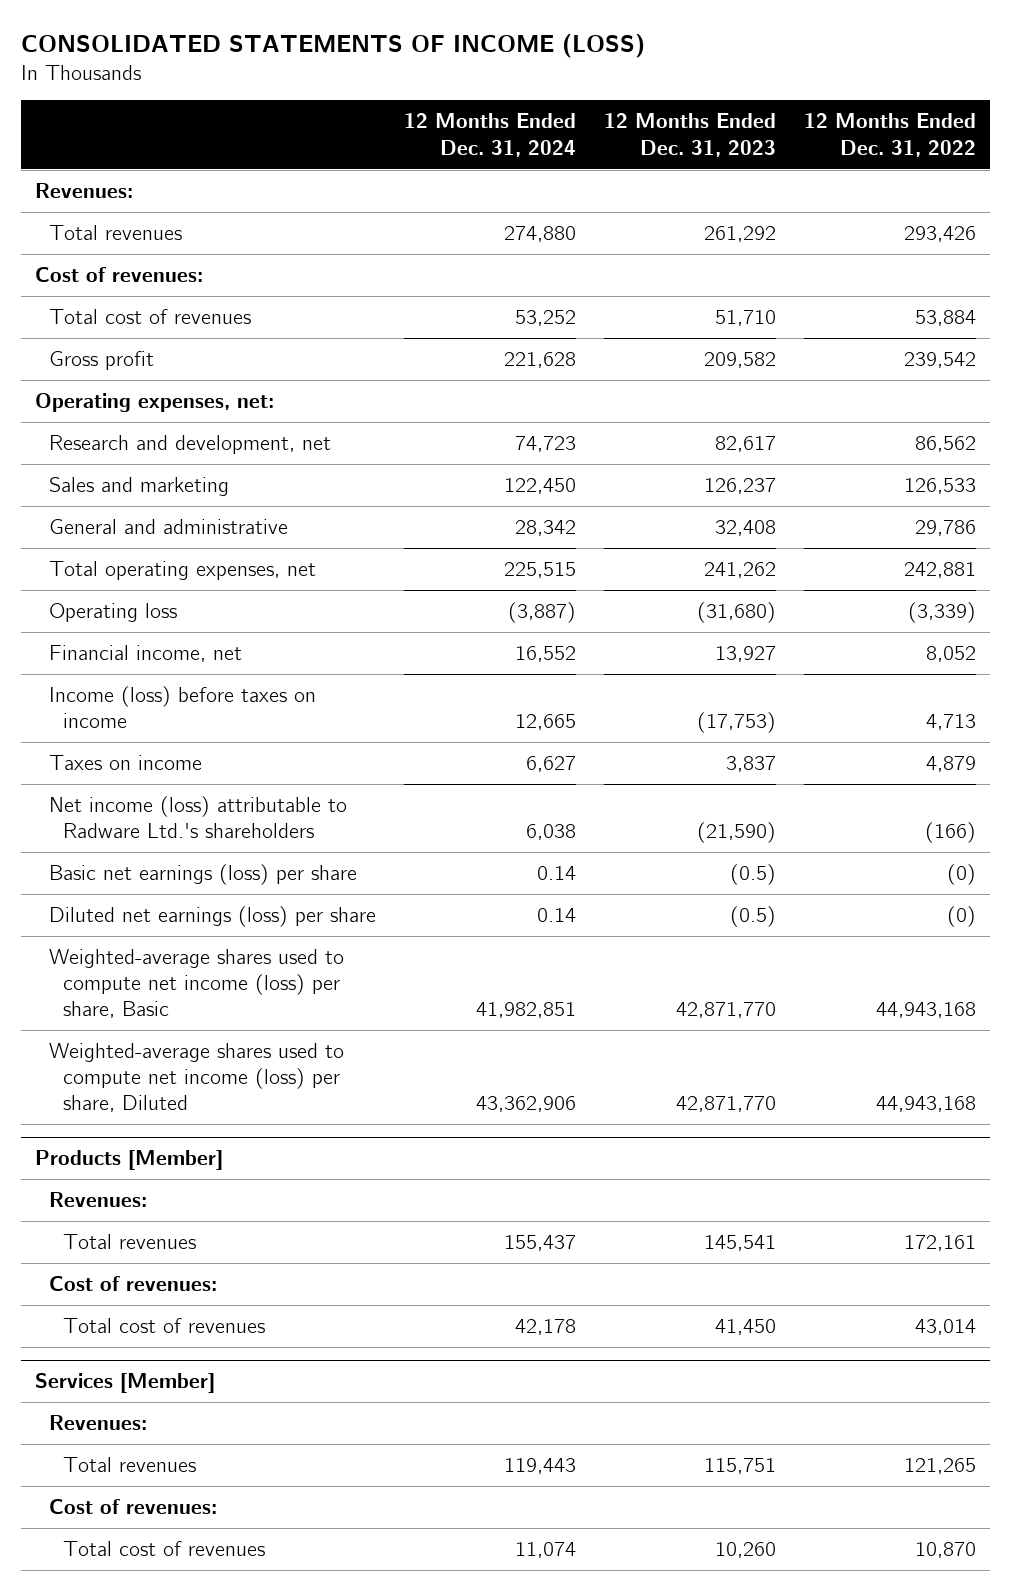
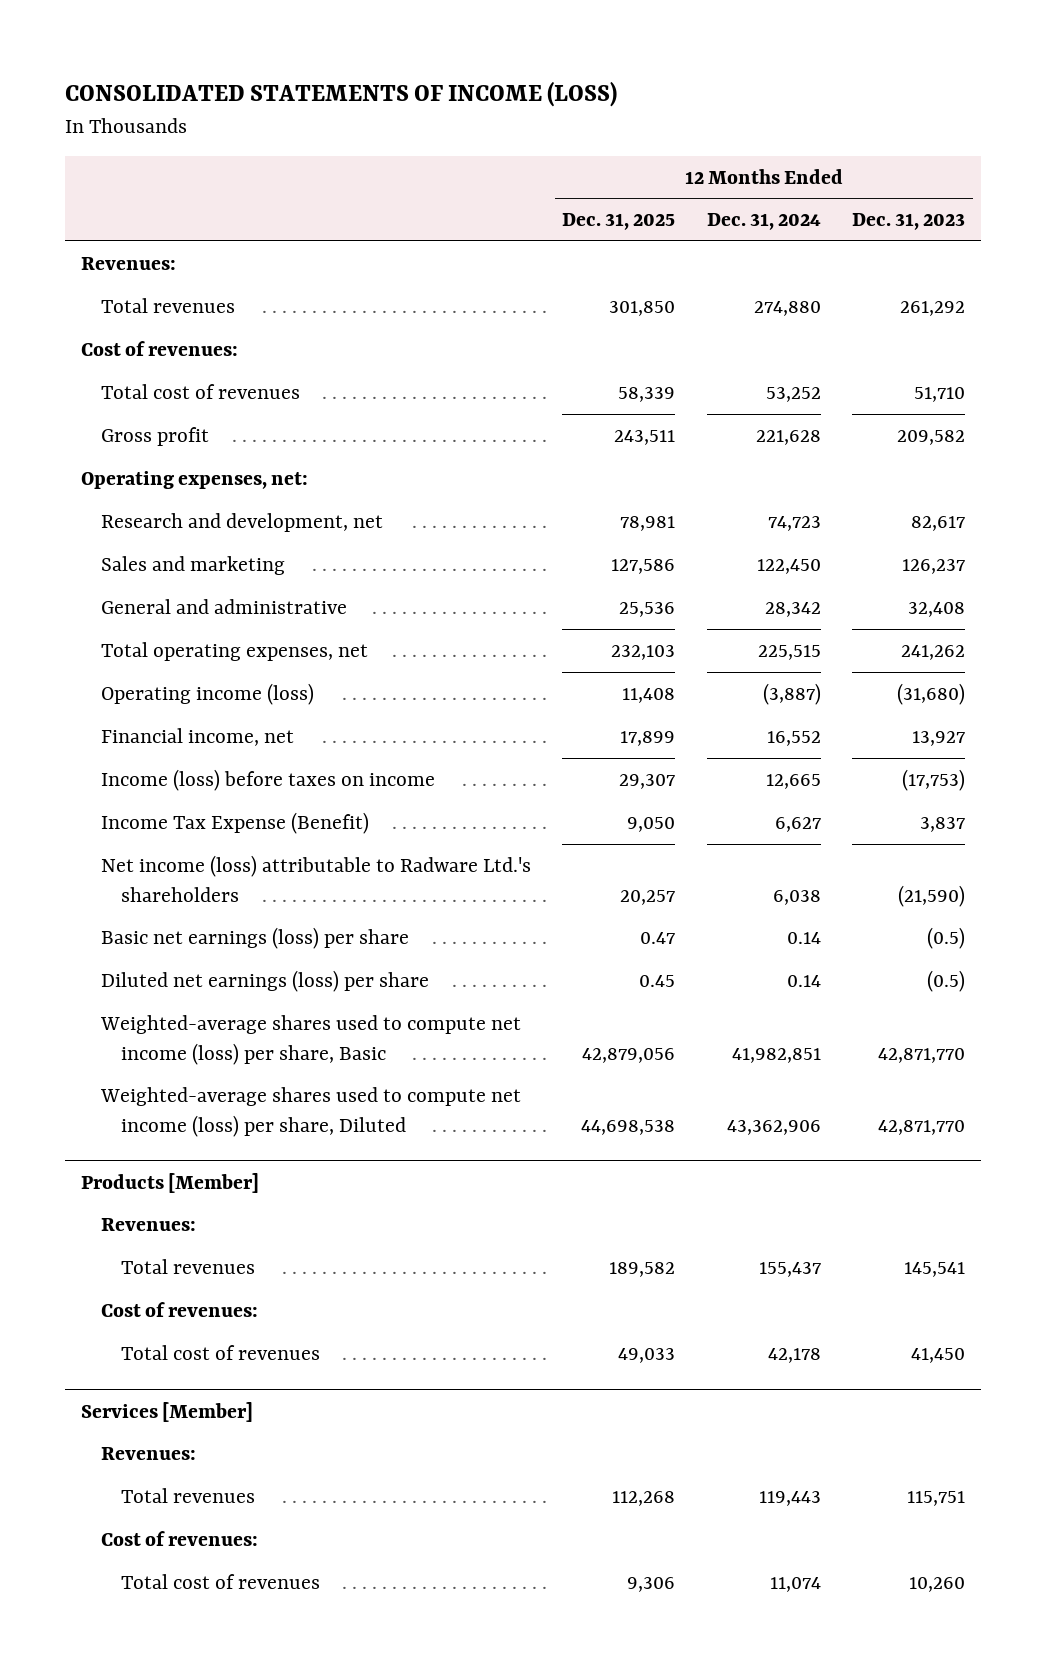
- | 12 Months Ended Dec. 31, 2024 | 12 Months Ended Dec. 31, 2023 | 12 Months Ended Dec. 31, 2022
+ | 12 Months Ended Dec. 31, 2025 | 12 Months Ended Dec. 31, 2024 | 12 Months Ended Dec. 31, 2023
- Operating loss | (3,887) | (31,680) | (3,339)
+ Operating income (loss) | 11,408 | (3,887) | (31,680)
- Taxes on income | 6,627 | 3,837 | 4,879
+ Income Tax Expense (Benefit) | 9,050 | 6,627 | 3,837

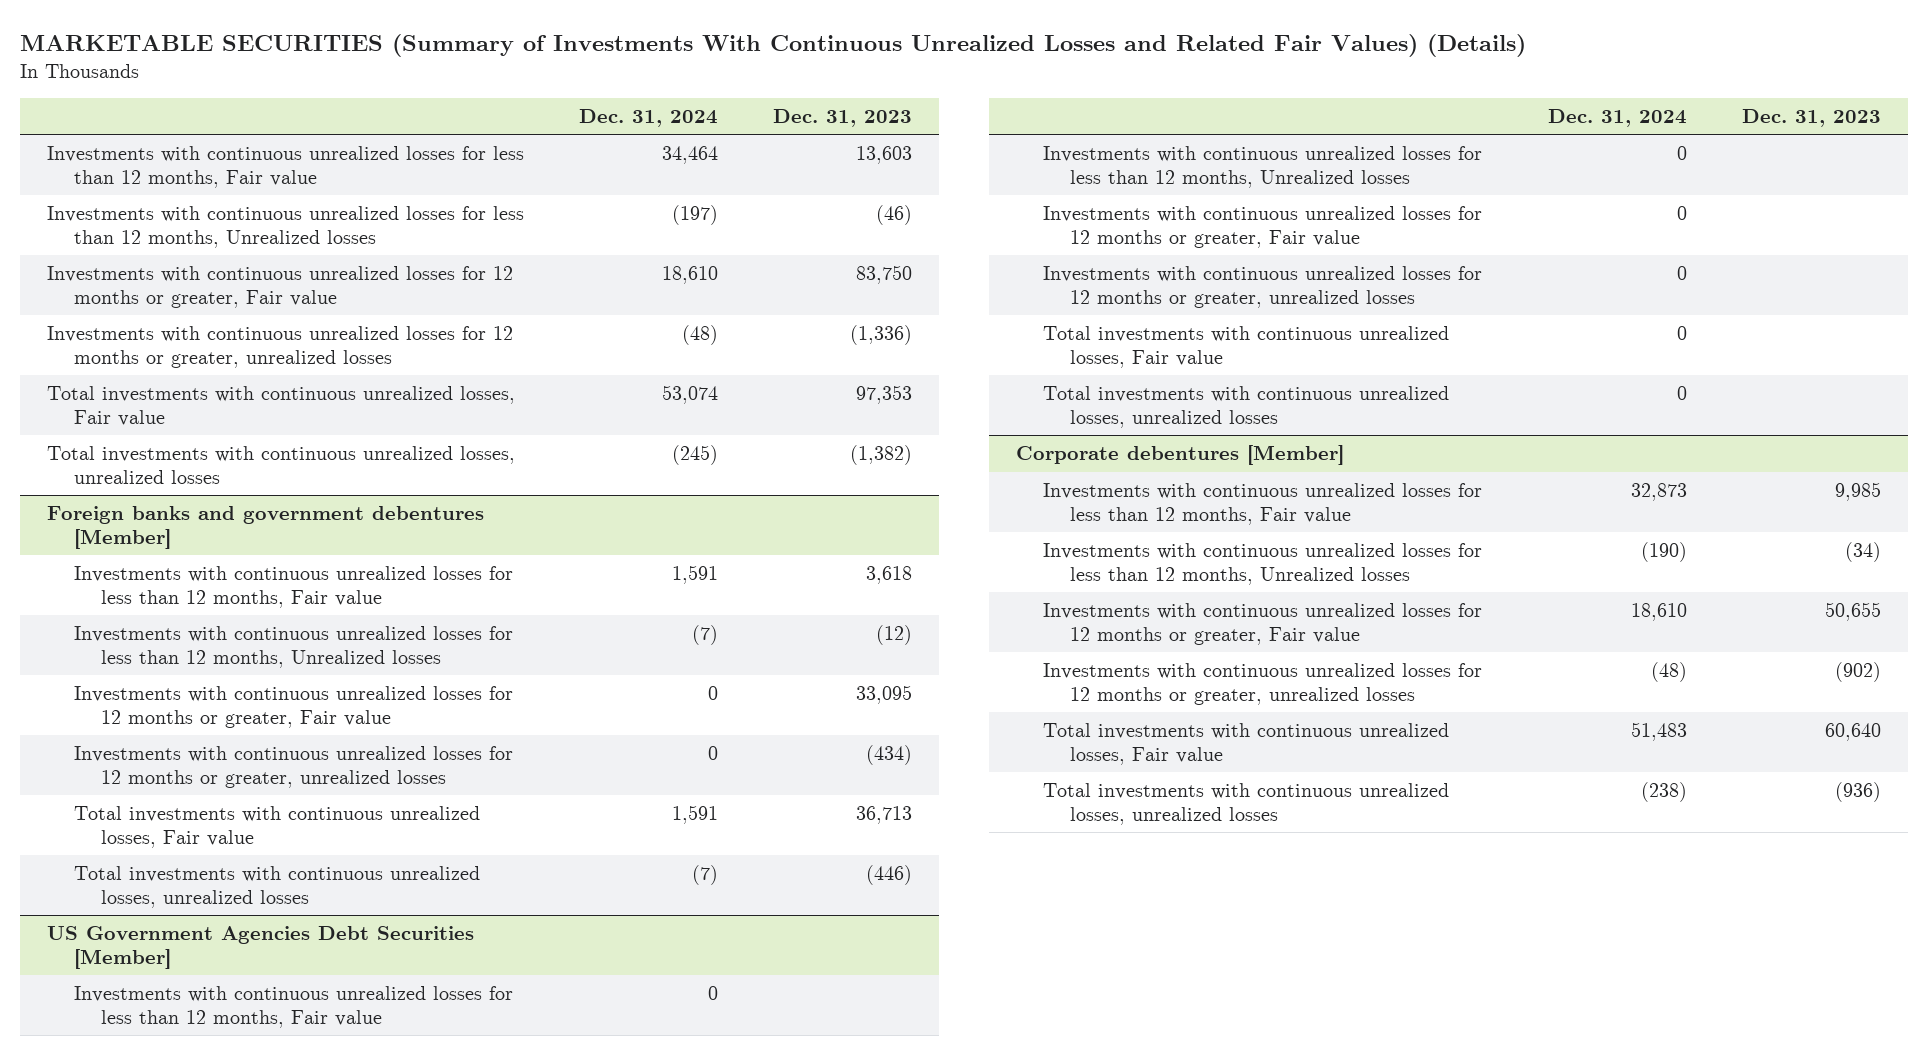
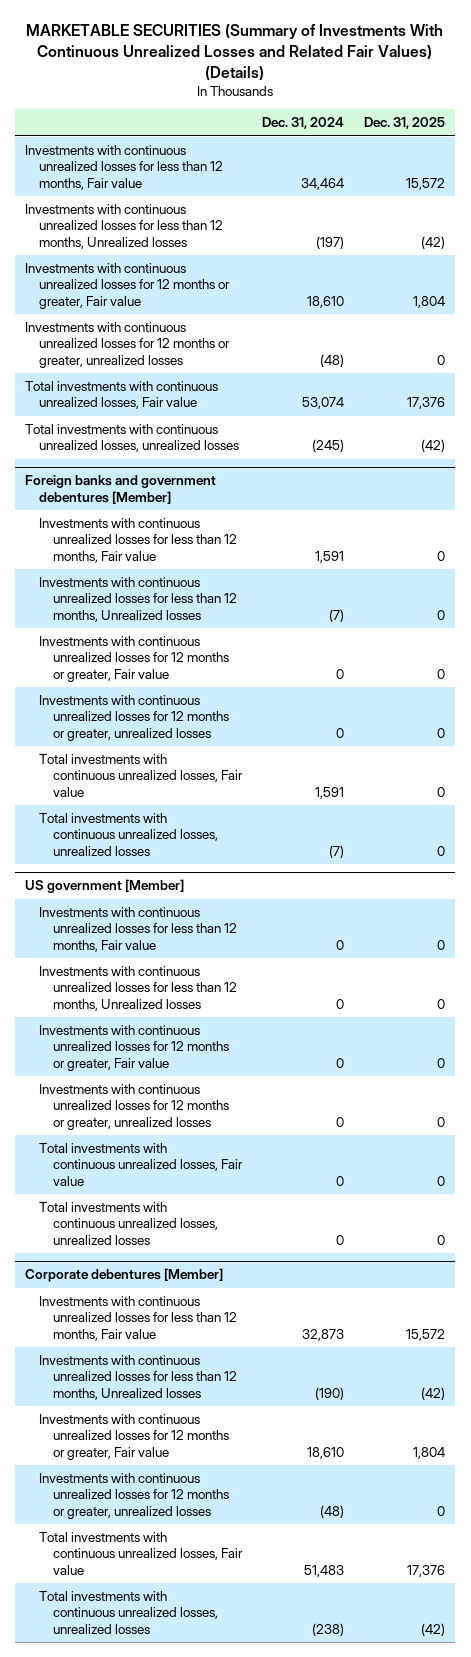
- | Dec. 31, 2024 | Dec. 31, 2023
+ | Dec. 31, 2024 | Dec. 31, 2025
- US Government Agencies Debt Securities [Member]
+ US government [Member]

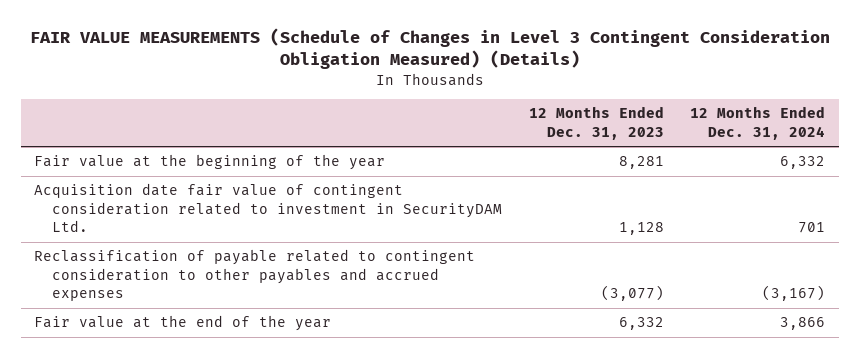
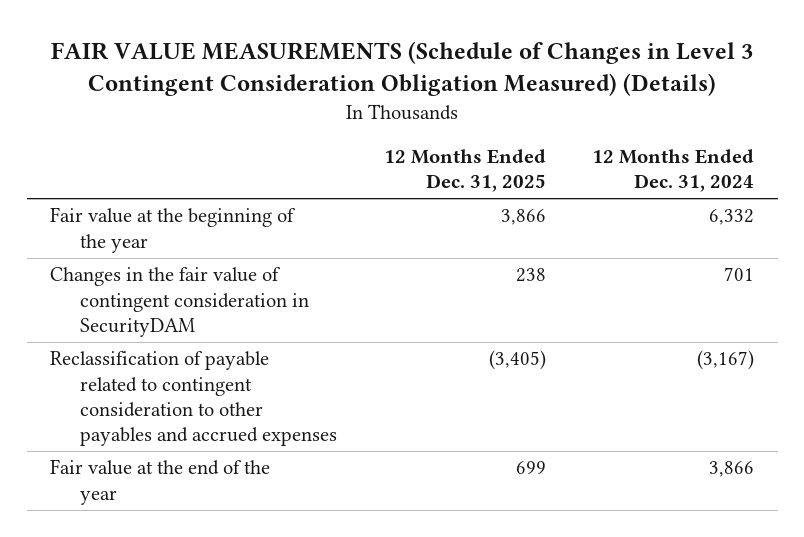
- | 12 Months Ended Dec. 31, 2023 | 12 Months Ended Dec. 31, 2024
+ | 12 Months Ended Dec. 31, 2025 | 12 Months Ended Dec. 31, 2024
- Acquisition date fair value of contingent consideration related to investment in SecurityDAM Ltd. | 1,128 | 701
+ Changes in the fair value of contingent consideration in SecurityDAM | 238 | 701

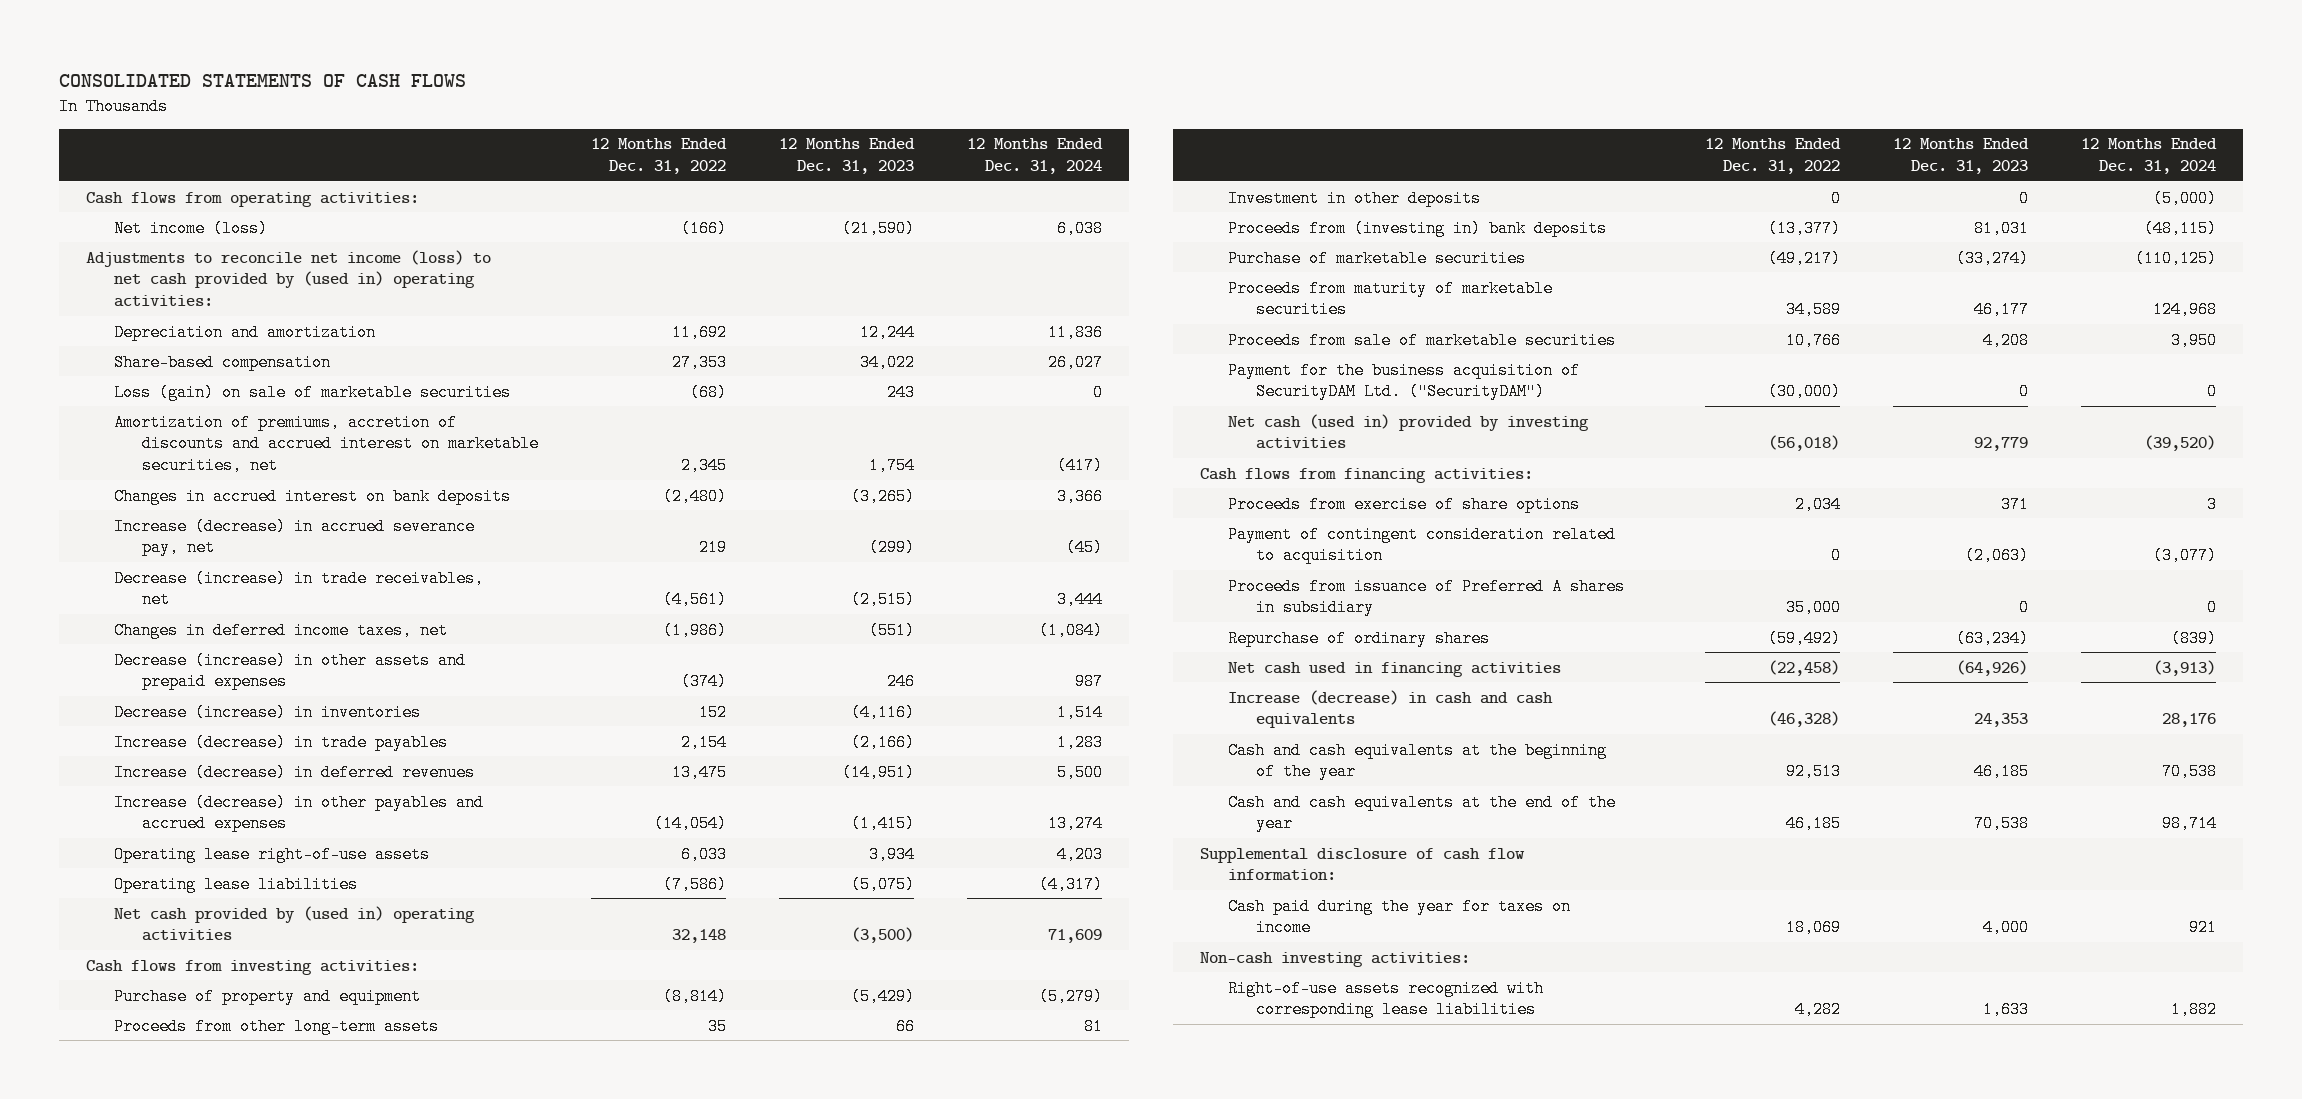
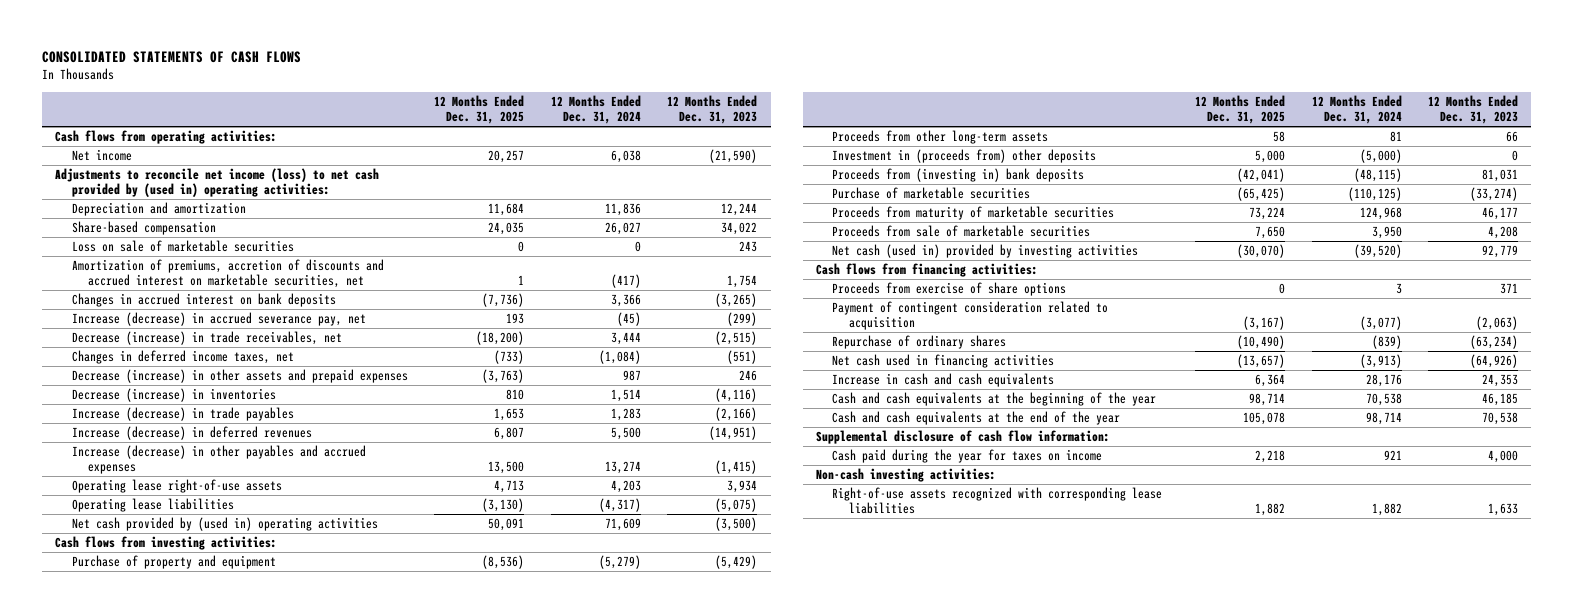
- | 12 Months Ended Dec. 31, 2022 | 12 Months Ended Dec. 31, 2023 | 12 Months Ended Dec. 31, 2024
+ | 12 Months Ended Dec. 31, 2025 | 12 Months Ended Dec. 31, 2024 | 12 Months Ended Dec. 31, 2023
- Net income (loss) | (166) | (21,590) | 6,038
+ Net income | 20,257 | 6,038 | (21,590)
- Loss (gain) on sale of marketable securities | (68) | 243 | 0
+ Loss on sale of marketable securities | 0 | 0 | 243
- Investment in other deposits | 0 | 0 | (5,000)
+ Investment in (proceeds from) other deposits | 5,000 | (5,000) | 0
- Payment for the business acquisition of SecurityDAM Ltd. ("SecurityDAM") | (30,000) | 0 | 0
- Proceeds from issuance of Preferred A shares in subsidiary | 35,000 | 0 | 0
- Increase (decrease) in cash and cash equivalents | (46,328) | 24,353 | 28,176
+ Increase in cash and cash equivalents | 6,364 | 28,176 | 24,353

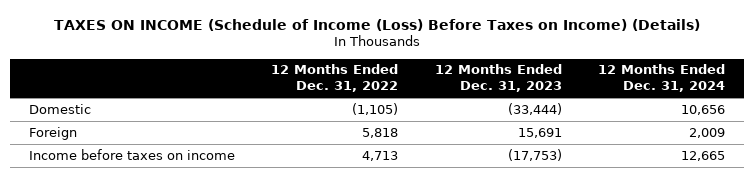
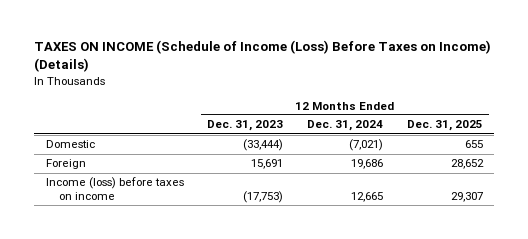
- | 12 Months Ended Dec. 31, 2022 | 12 Months Ended Dec. 31, 2023 | 12 Months Ended Dec. 31, 2024
+ | 12 Months Ended Dec. 31, 2023 | 12 Months Ended Dec. 31, 2024 | 12 Months Ended Dec. 31, 2025
- Domestic | (1,105) | (33,444) | 10,656
- Foreign | 5,818 | 15,691 | 2,009
- Income before taxes on income | 4,713 | (17,753) | 12,665
+ Domestic | (33,444) | (7,021) | 655
+ Foreign | 15,691 | 19,686 | 28,652
+ Income (loss) before taxes on income | (17,753) | 12,665 | 29,307

